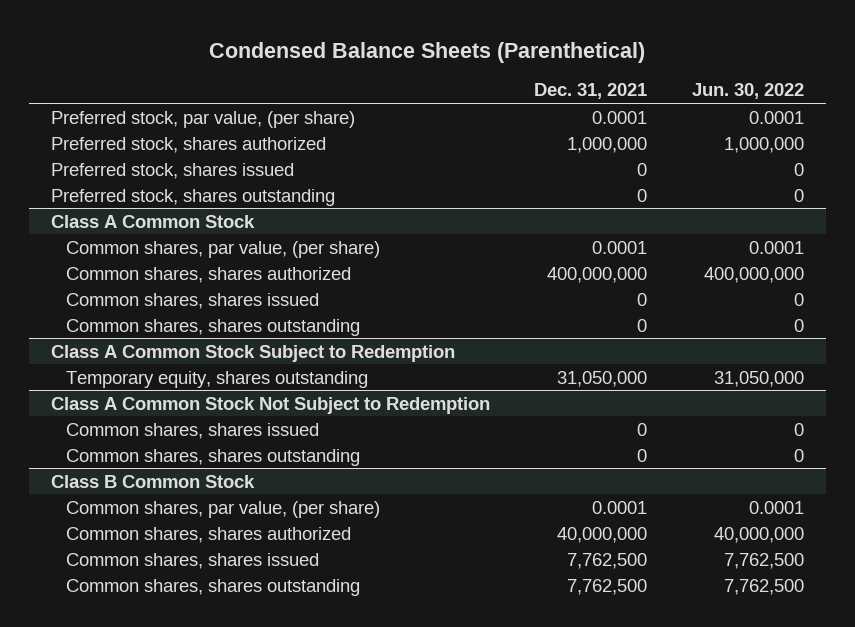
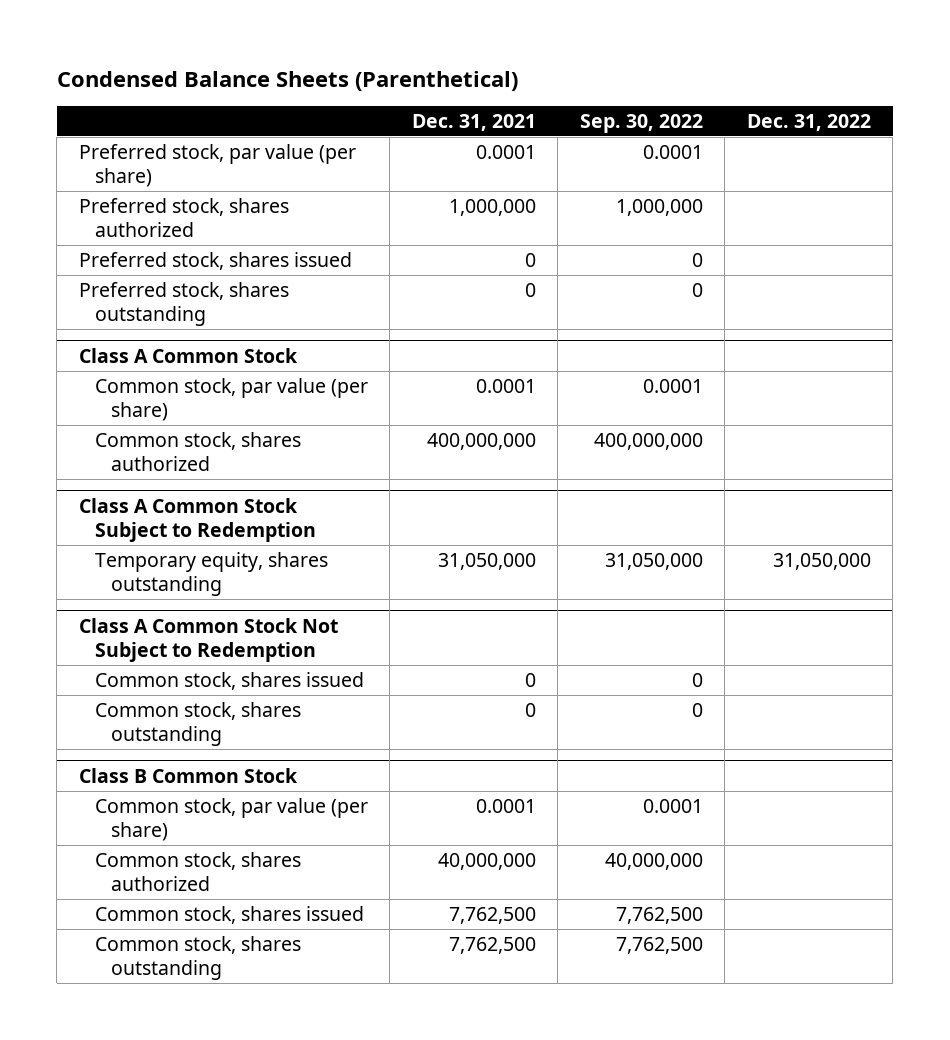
- | Dec. 31, 2021 | Jun. 30, 2022
+ | Dec. 31, 2021 | Sep. 30, 2022 | Dec. 31, 2022
- Preferred stock, par value, (per share) | 0.0001 | 0.0001
+ Preferred stock, par value (per share) | 0.0001 | 0.0001 |
@ Class A Common Stock
- Common shares, par value, (per share) | 0.0001 | 0.0001
- Common shares, shares authorized | 400,000,000 | 400,000,000
- Common shares, shares issued | 0 | 0
- Common shares, shares outstanding | 0 | 0
+ Common stock, par value (per share) | 0.0001 | 0.0001 |
+ Common stock, shares authorized | 400,000,000 | 400,000,000 |
@ Class A Common Stock Not Subject to Redemption
- Common shares, shares issued | 0 | 0
- Common shares, shares outstanding | 0 | 0
+ Common stock, shares issued | 0 | 0 |
+ Common stock, shares outstanding | 0 | 0 |
@ Class B Common Stock
- Common shares, par value, (per share) | 0.0001 | 0.0001
- Common shares, shares authorized | 40,000,000 | 40,000,000
- Common shares, shares issued | 7,762,500 | 7,762,500
- Common shares, shares outstanding | 7,762,500 | 7,762,500
+ Common stock, par value (per share) | 0.0001 | 0.0001 |
+ Common stock, shares authorized | 40,000,000 | 40,000,000 |
+ Common stock, shares issued | 7,762,500 | 7,762,500 |
+ Common stock, shares outstanding | 7,762,500 | 7,762,500 |

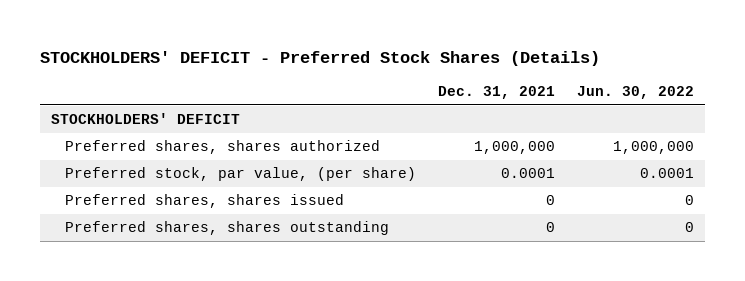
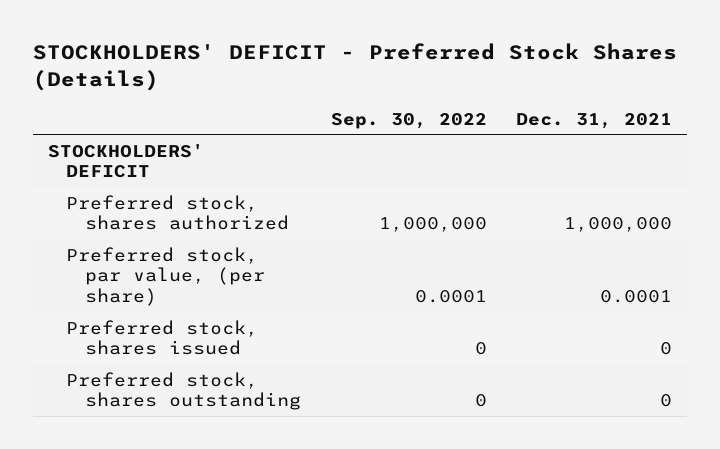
- | Dec. 31, 2021 | Jun. 30, 2022
+ | Sep. 30, 2022 | Dec. 31, 2021
- Preferred shares, shares authorized | 1,000,000 | 1,000,000
+ Preferred stock, shares authorized | 1,000,000 | 1,000,000
- Preferred shares, shares issued | 0 | 0
- Preferred shares, shares outstanding | 0 | 0
+ Preferred stock, shares issued | 0 | 0
+ Preferred stock, shares outstanding | 0 | 0

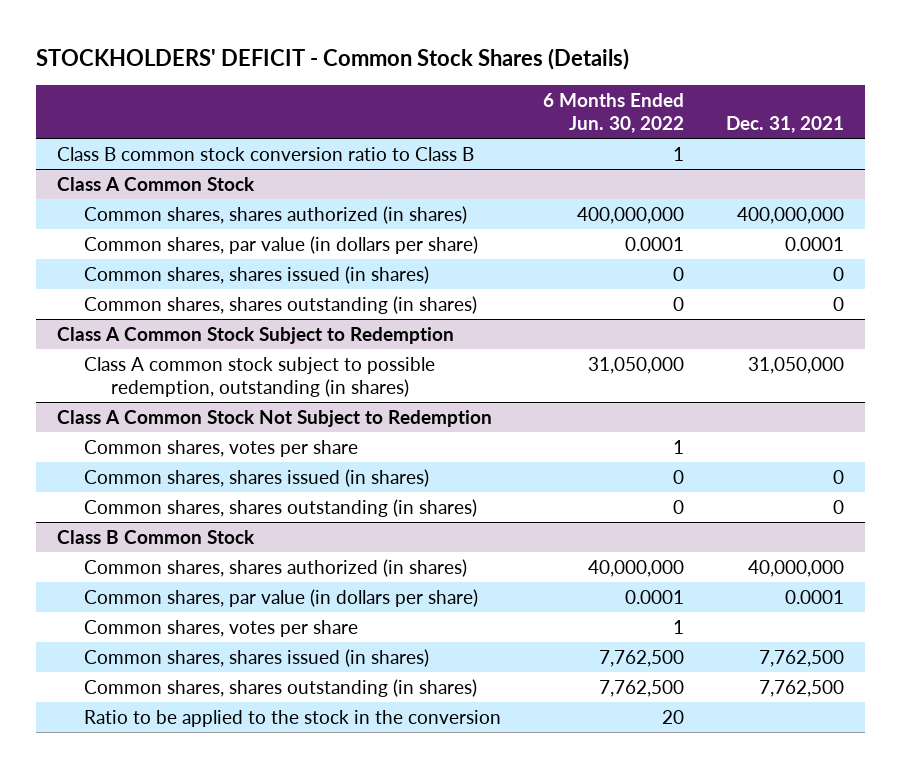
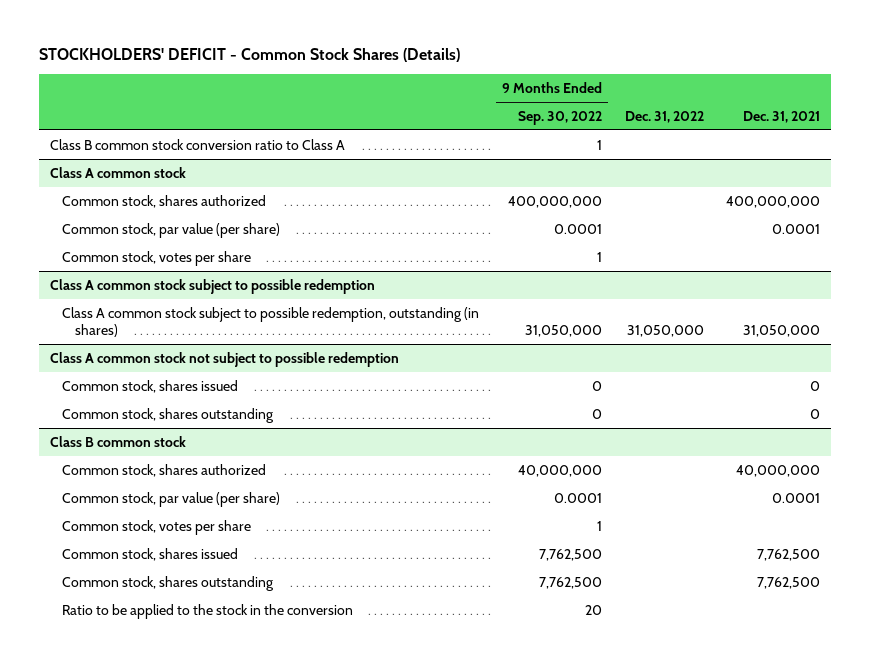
- | 6 Months Ended Jun. 30, 2022 | Dec. 31, 2021
+ | 9 Months Ended Sep. 30, 2022 | Dec. 31, 2022 | Dec. 31, 2021
- Class B common stock conversion ratio to Class B | 1 |
- Class A Common Stock
- Common shares, shares authorized (in shares) | 400,000,000 | 400,000,000
- Common shares, par value (in dollars per share) | 0.0001 | 0.0001
- Common shares, shares issued (in shares) | 0 | 0
- Common shares, shares outstanding (in shares) | 0 | 0
- Class A Common Stock Subject to Redemption
+ Class B common stock conversion ratio to Class A | 1 | |
+ Class A common stock
+ Common stock, shares authorized | 400,000,000 | | 400,000,000
+ Common stock, par value (per share) | 0.0001 | | 0.0001
+ Common stock, votes per share | 1 | |
+ Class A common stock subject to possible redemption
- Class A Common Stock Not Subject to Redemption
- Common shares, votes per share | 1 |
- Common shares, shares issued (in shares) | 0 | 0
- Common shares, shares outstanding (in shares) | 0 | 0
- Class B Common Stock
- Common shares, shares authorized (in shares) | 40,000,000 | 40,000,000
- Common shares, par value (in dollars per share) | 0.0001 | 0.0001
- Common shares, votes per share | 1 |
- Common shares, shares issued (in shares) | 7,762,500 | 7,762,500
- Common shares, shares outstanding (in shares) | 7,762,500 | 7,762,500
+ Class A common stock not subject to possible redemption
+ Common stock, shares issued | 0 | | 0
+ Common stock, shares outstanding | 0 | | 0
+ Class B common stock
+ Common stock, shares authorized | 40,000,000 | | 40,000,000
+ Common stock, par value (per share) | 0.0001 | | 0.0001
+ Common stock, votes per share | 1 | |
+ Common stock, shares issued | 7,762,500 | | 7,762,500
+ Common stock, shares outstanding | 7,762,500 | | 7,762,500

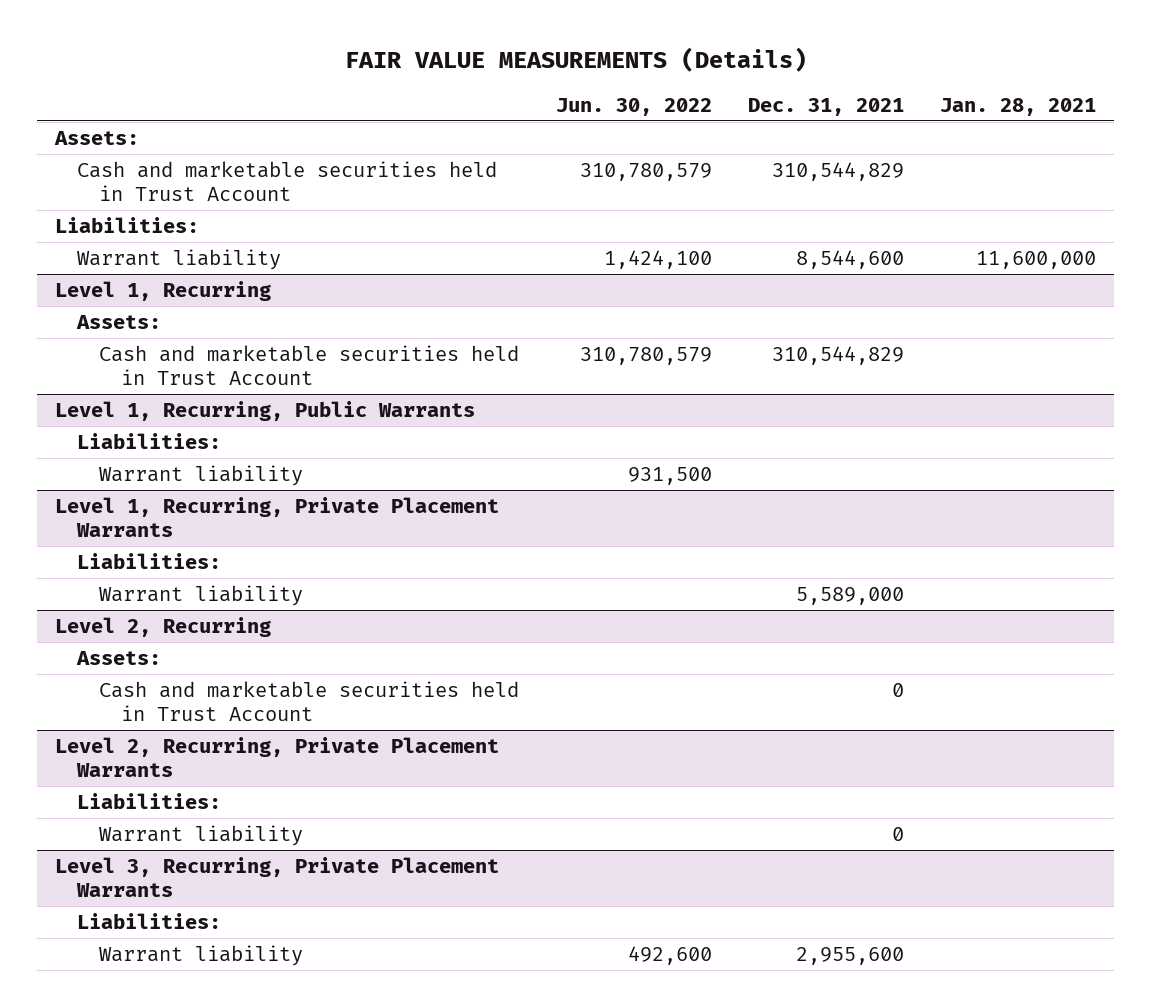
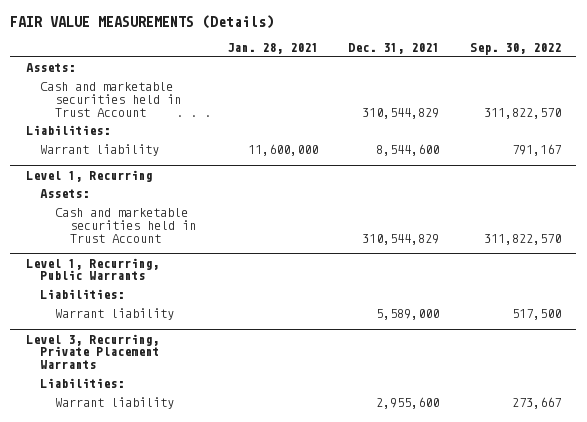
- | Jun. 30, 2022 | Dec. 31, 2021 | Jan. 28, 2021
+ | Jan. 28, 2021 | Dec. 31, 2021 | Sep. 30, 2022
@ Level 1, Recurring, Public Warrants
- Warrant liability | 931,500 | |
- Level 1, Recurring, Private Placement Warrants
- Liabilities:
- Level 2, Recurring
- Assets:
- Cash and marketable securities held in Trust Account | | 0 |
- Level 2, Recurring, Private Placement Warrants
- Liabilities:
- Warrant liability | | 0 |

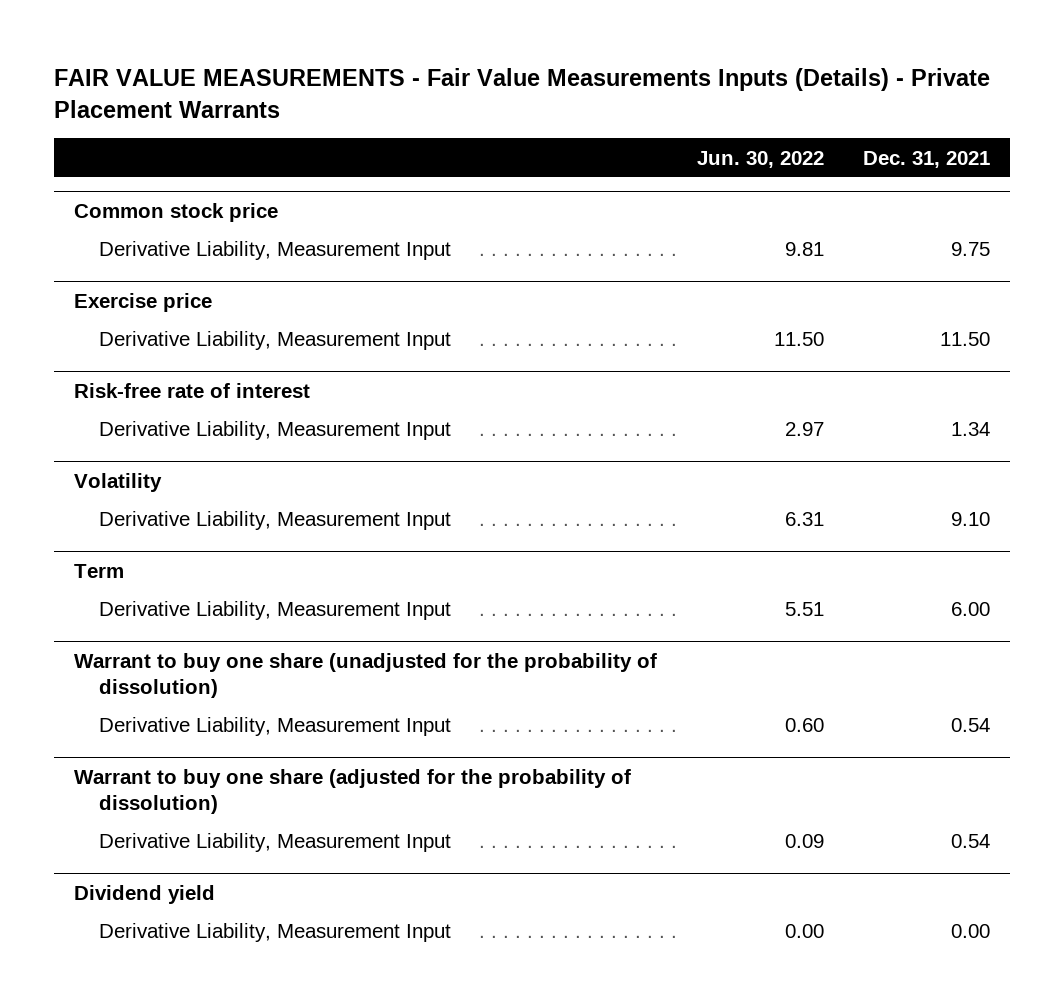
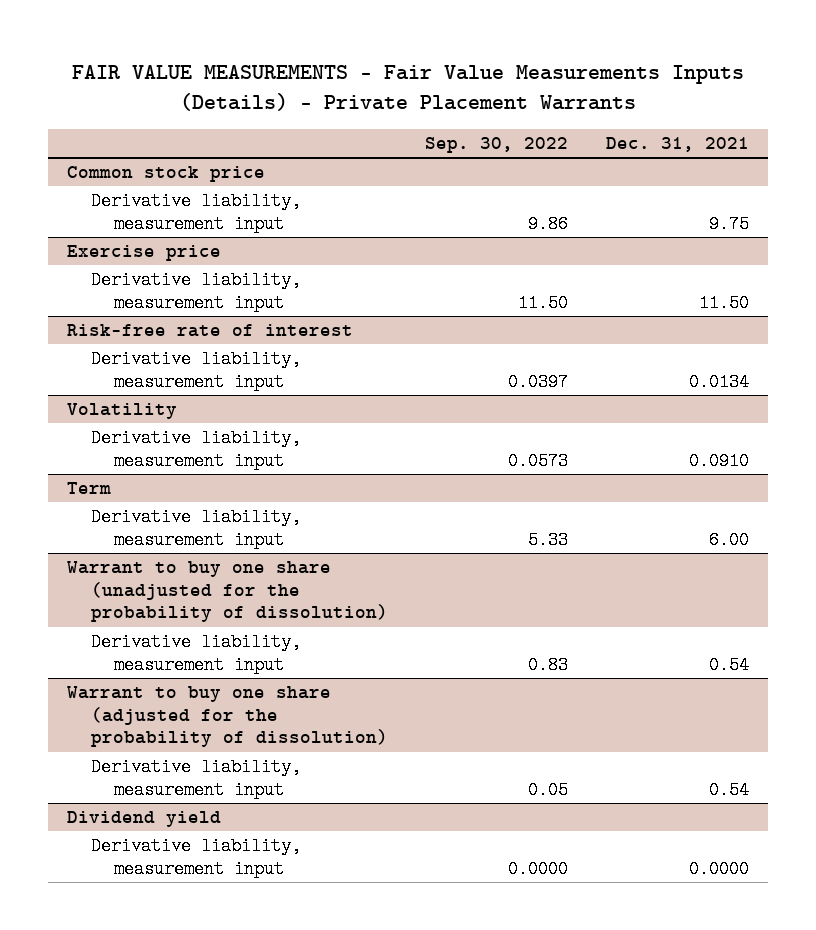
- | Jun. 30, 2022 | Dec. 31, 2021
+ | Sep. 30, 2022 | Dec. 31, 2021
@ Common stock price
- Derivative Liability, Measurement Input | 9.81 | 9.75
+ Derivative liability, measurement input | 9.86 | 9.75
@ Exercise price
- Derivative Liability, Measurement Input | 11.50 | 11.50
+ Derivative liability, measurement input | 11.50 | 11.50
@ Risk-free rate of interest
- Derivative Liability, Measurement Input | 2.97 | 1.34
+ Derivative liability, measurement input | 0.0397 | 0.0134
@ Volatility
- Derivative Liability, Measurement Input | 6.31 | 9.10
+ Derivative liability, measurement input | 0.0573 | 0.0910
@ Term
- Derivative Liability, Measurement Input | 5.51 | 6.00
+ Derivative liability, measurement input | 5.33 | 6.00
@ Warrant to buy one share (unadjusted for the probability of dissolution)
- Derivative Liability, Measurement Input | 0.60 | 0.54
+ Derivative liability, measurement input | 0.83 | 0.54
@ Warrant to buy one share (adjusted for the probability of dissolution)
- Derivative Liability, Measurement Input | 0.09 | 0.54
+ Derivative liability, measurement input | 0.05 | 0.54
@ Dividend yield
- Derivative Liability, Measurement Input | 0.00 | 0.00
+ Derivative liability, measurement input | 0.0000 | 0.0000

